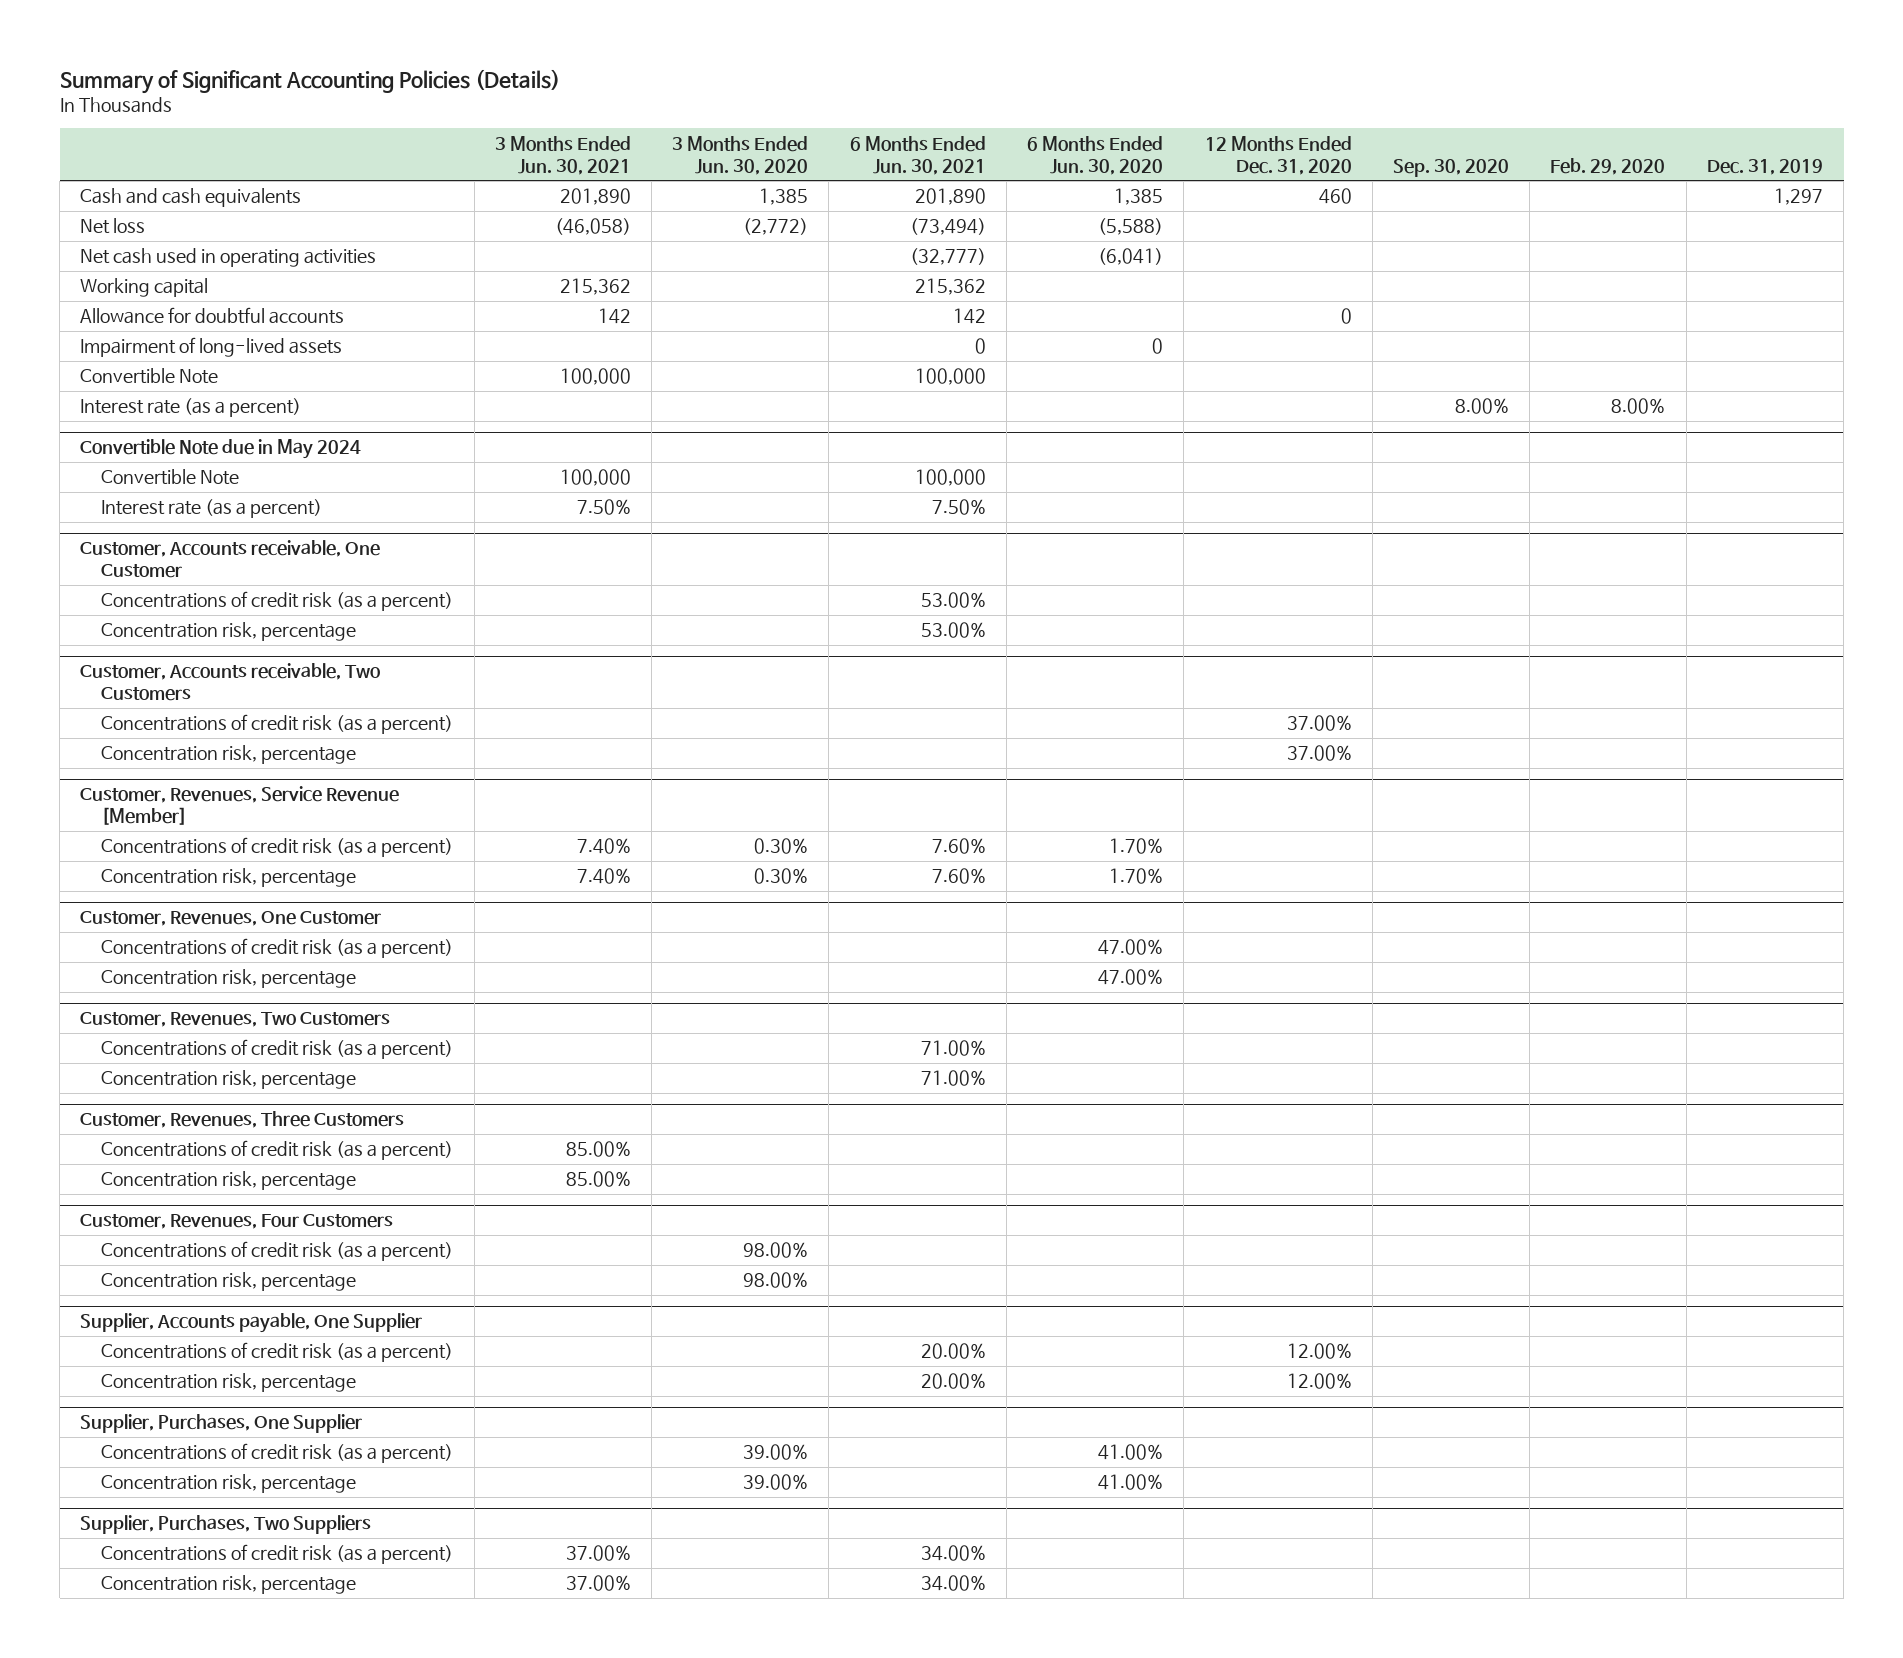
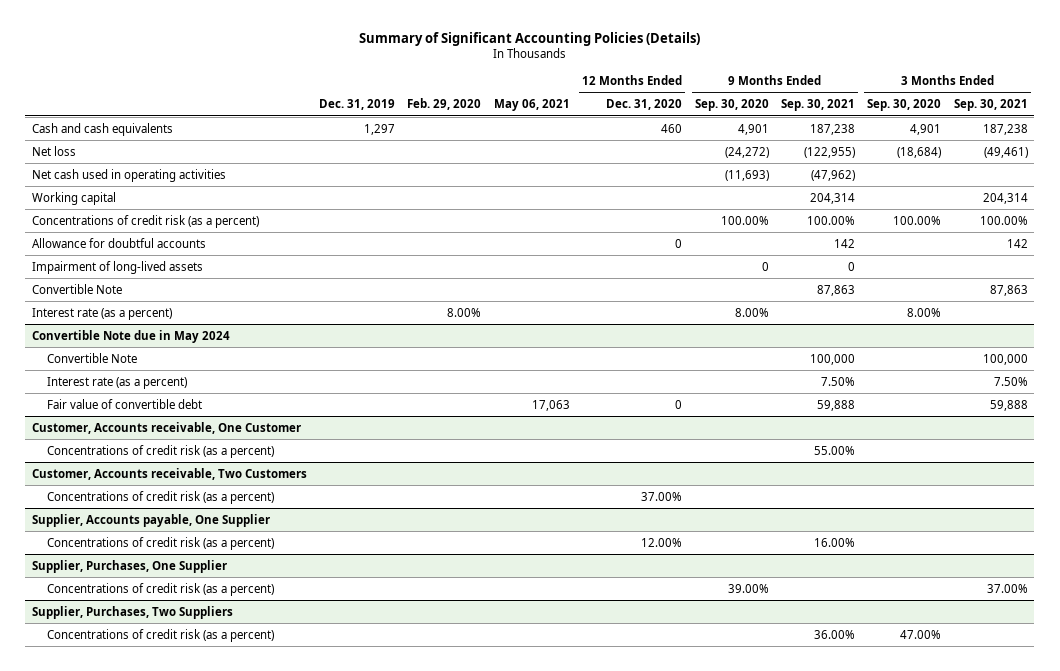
- | 3 Months Ended Jun. 30, 2021 | 3 Months Ended Jun. 30, 2020 | 6 Months Ended Jun. 30, 2021 | 6 Months Ended Jun. 30, 2020 | 12 Months Ended Dec. 31, 2020 | Sep. 30, 2020 | Feb. 29, 2020 | Dec. 31, 2019
+ | Dec. 31, 2019 | Feb. 29, 2020 | May 06, 2021 | 12 Months Ended Dec. 31, 2020 | 9 Months Ended Sep. 30, 2020 | 9 Months Ended Sep. 30, 2021 | 3 Months Ended Sep. 30, 2020 | 3 Months Ended Sep. 30, 2021
+ Concentrations of credit risk (as a percent) | | | | | 100.00% | 100.00% | 100.00% | 100.00%
@ Convertible Note due in May 2024
+ Fair value of convertible debt | | | 17,063 | 0 | | 59,888 | | 59,888
@ Customer, Accounts receivable, One Customer
- Concentration risk, percentage | | | 53.00% | | | | |
@ Customer, Accounts receivable, Two Customers
- Concentration risk, percentage | | | | | 37.00% | | |
- Customer, Revenues, Service Revenue [Member]
- Concentrations of credit risk (as a percent) | 7.40% | 0.30% | 7.60% | 1.70% | | | |
- Concentration risk, percentage | 7.40% | 0.30% | 7.60% | 1.70% | | | |
- Customer, Revenues, One Customer
- Concentrations of credit risk (as a percent) | | | | 47.00% | | | |
- Concentration risk, percentage | | | | 47.00% | | | |
- Customer, Revenues, Two Customers
- Concentrations of credit risk (as a percent) | | | 71.00% | | | | |
- Concentration risk, percentage | | | 71.00% | | | | |
- Customer, Revenues, Three Customers
- Concentrations of credit risk (as a percent) | 85.00% | | | | | | |
- Concentration risk, percentage | 85.00% | | | | | | |
- Customer, Revenues, Four Customers
- Concentrations of credit risk (as a percent) | | 98.00% | | | | | |
- Concentration risk, percentage | | 98.00% | | | | | |
@ Supplier, Accounts payable, One Supplier
- Concentration risk, percentage | | | 20.00% | | 12.00% | | |
@ Supplier, Purchases, One Supplier
- Concentration risk, percentage | | 39.00% | | 41.00% | | | |
@ Supplier, Purchases, Two Suppliers
- Concentration risk, percentage | 37.00% | | 34.00% | | | | |

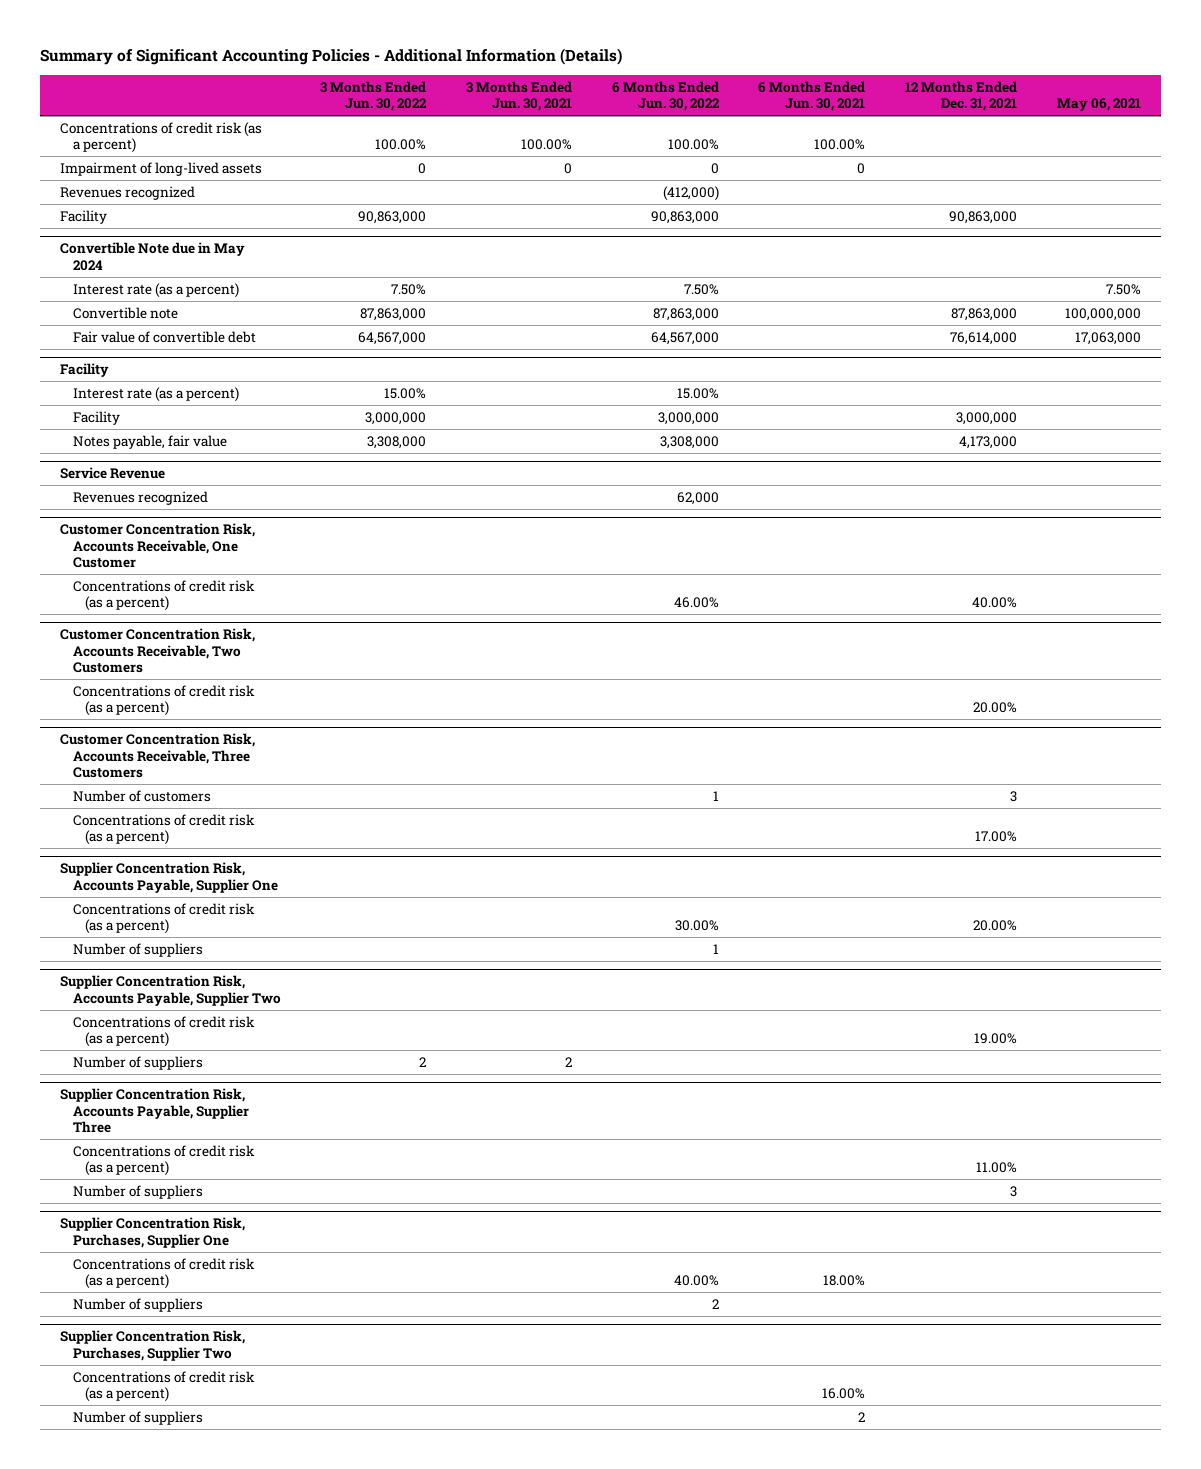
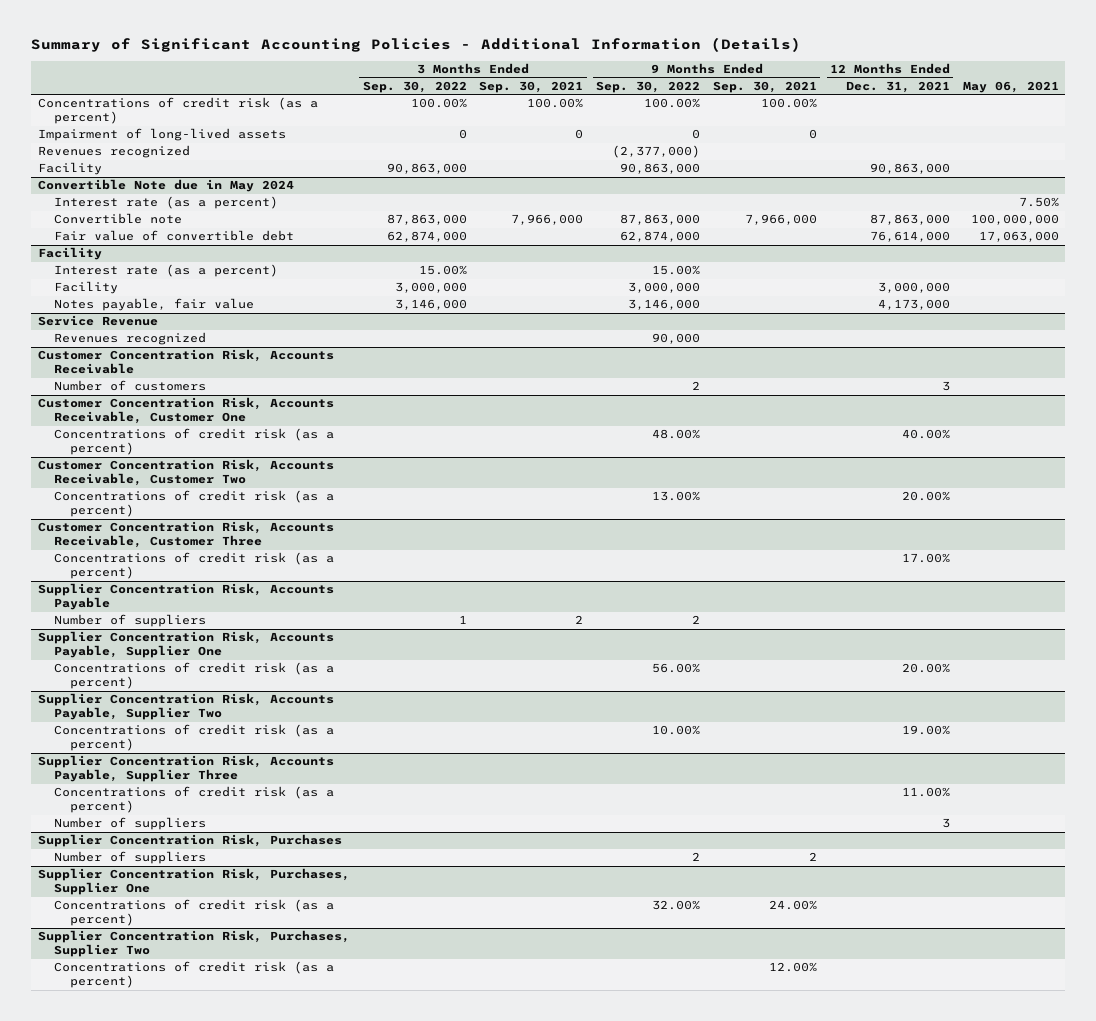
- | 3 Months Ended Jun. 30, 2022 | 3 Months Ended Jun. 30, 2021 | 6 Months Ended Jun. 30, 2022 | 6 Months Ended Jun. 30, 2021 | 12 Months Ended Dec. 31, 2021 | May 06, 2021
+ | 3 Months Ended Sep. 30, 2022 | 3 Months Ended Sep. 30, 2021 | 9 Months Ended Sep. 30, 2022 | 9 Months Ended Sep. 30, 2021 | 12 Months Ended Dec. 31, 2021 | May 06, 2021
- Customer Concentration Risk, Accounts Receivable, One Customer
+ Customer Concentration Risk, Accounts Receivable
+ Number of customers | | | 2 | | 3 |
+ Customer Concentration Risk, Accounts Receivable, Customer One
- Customer Concentration Risk, Accounts Receivable, Two Customers
+ Customer Concentration Risk, Accounts Receivable, Customer Two
- Customer Concentration Risk, Accounts Receivable, Three Customers
- Number of customers | | | 1 | | 3 |
+ Customer Concentration Risk, Accounts Receivable, Customer Three
+ Supplier Concentration Risk, Accounts Payable
+ Number of suppliers | 1 | 2 | 2 | | |
@ Supplier Concentration Risk, Accounts Payable, Supplier One
- Number of suppliers | | | 1 | | |
@ Supplier Concentration Risk, Accounts Payable, Supplier Two
- Number of suppliers | 2 | 2 | | | |
+ Supplier Concentration Risk, Purchases
+ Number of suppliers | | | 2 | 2 | |
@ Supplier Concentration Risk, Purchases, Supplier One
- Number of suppliers | | | 2 | | |
@ Supplier Concentration Risk, Purchases, Supplier Two
- Number of suppliers | | | | 2 | |

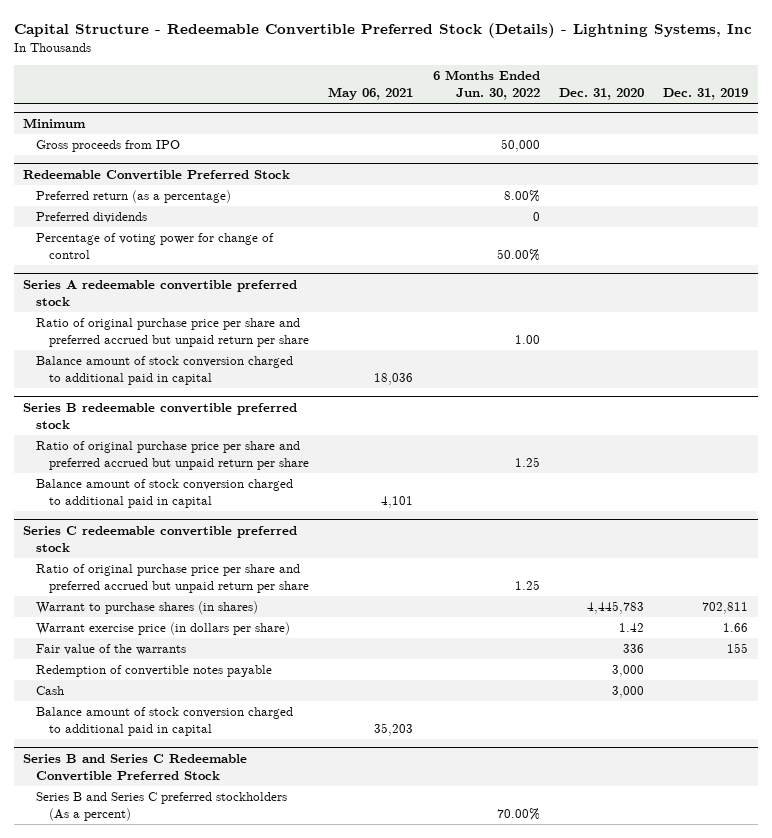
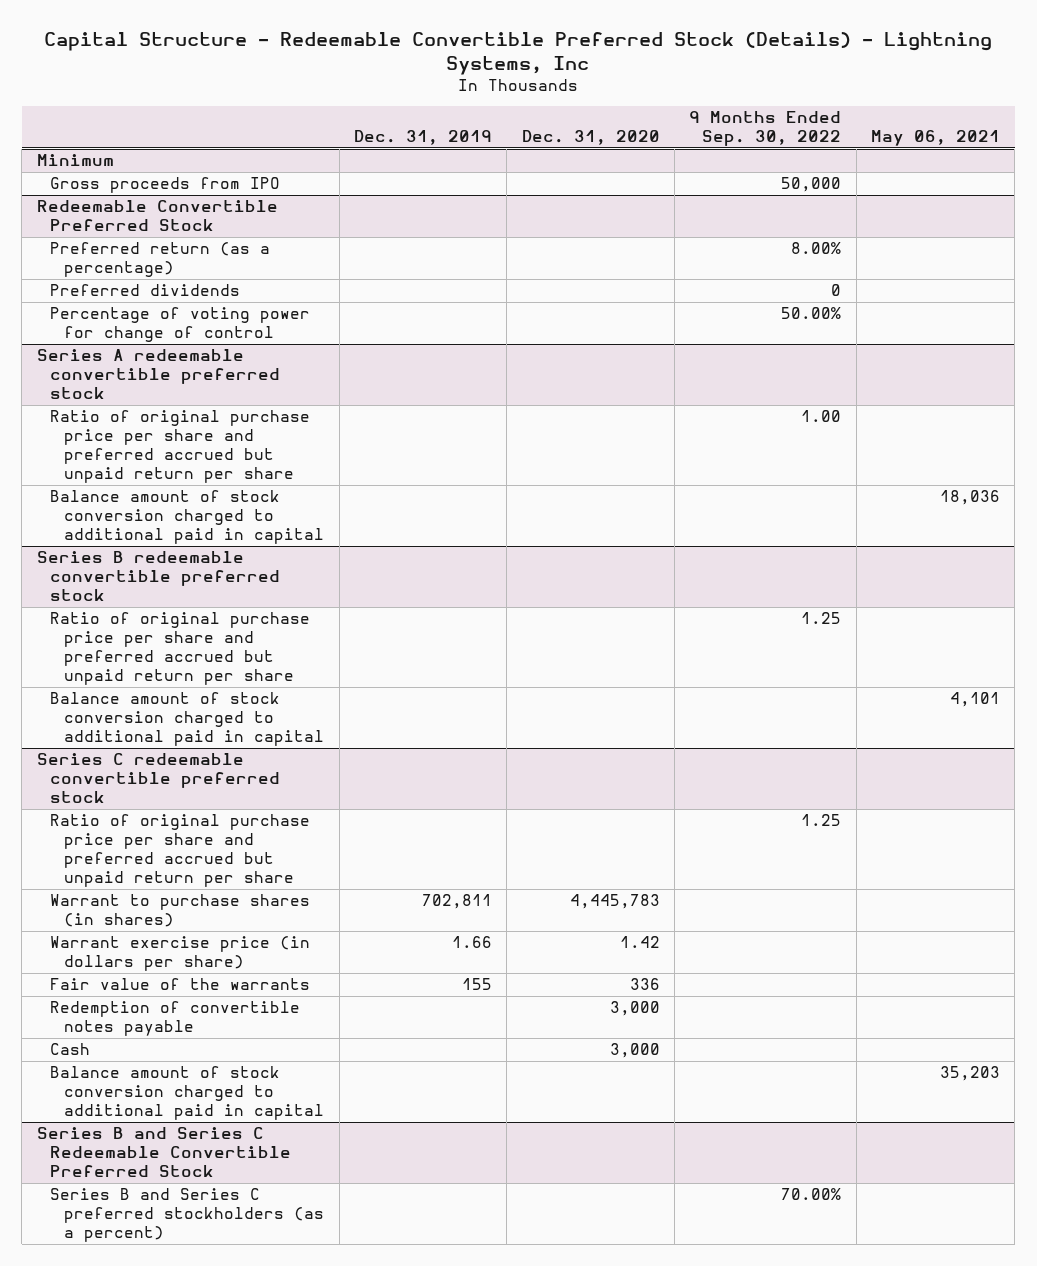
- | May 06, 2021 | 6 Months Ended Jun. 30, 2022 | Dec. 31, 2020 | Dec. 31, 2019
+ | Dec. 31, 2019 | Dec. 31, 2020 | 9 Months Ended Sep. 30, 2022 | May 06, 2021
@ Series B and Series C Redeemable Convertible Preferred Stock
- Series B and Series C preferred stockholders (As a percent) | | 70.00% | |
+ Series B and Series C preferred stockholders (as a percent) | | | 70.00% |

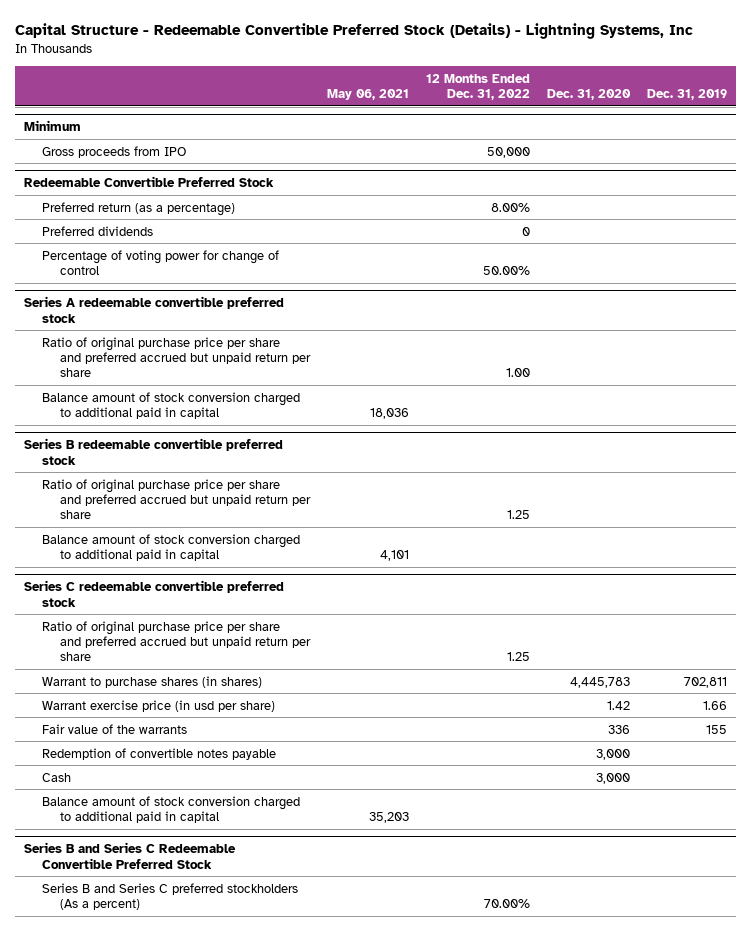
- | Dec. 31, 2019 | Dec. 31, 2020 | 9 Months Ended Sep. 30, 2022 | May 06, 2021
+ | May 06, 2021 | 12 Months Ended Dec. 31, 2022 | Dec. 31, 2020 | Dec. 31, 2019
@ Series C redeemable convertible preferred stock
- Warrant exercise price (in dollars per share) | 1.66 | 1.42 | |
+ Warrant exercise price (in usd per share) | | | 1.42 | 1.66
@ Series B and Series C Redeemable Convertible Preferred Stock
- Series B and Series C preferred stockholders (as a percent) | | | 70.00% |
+ Series B and Series C preferred stockholders (As a percent) | | 70.00% | |

